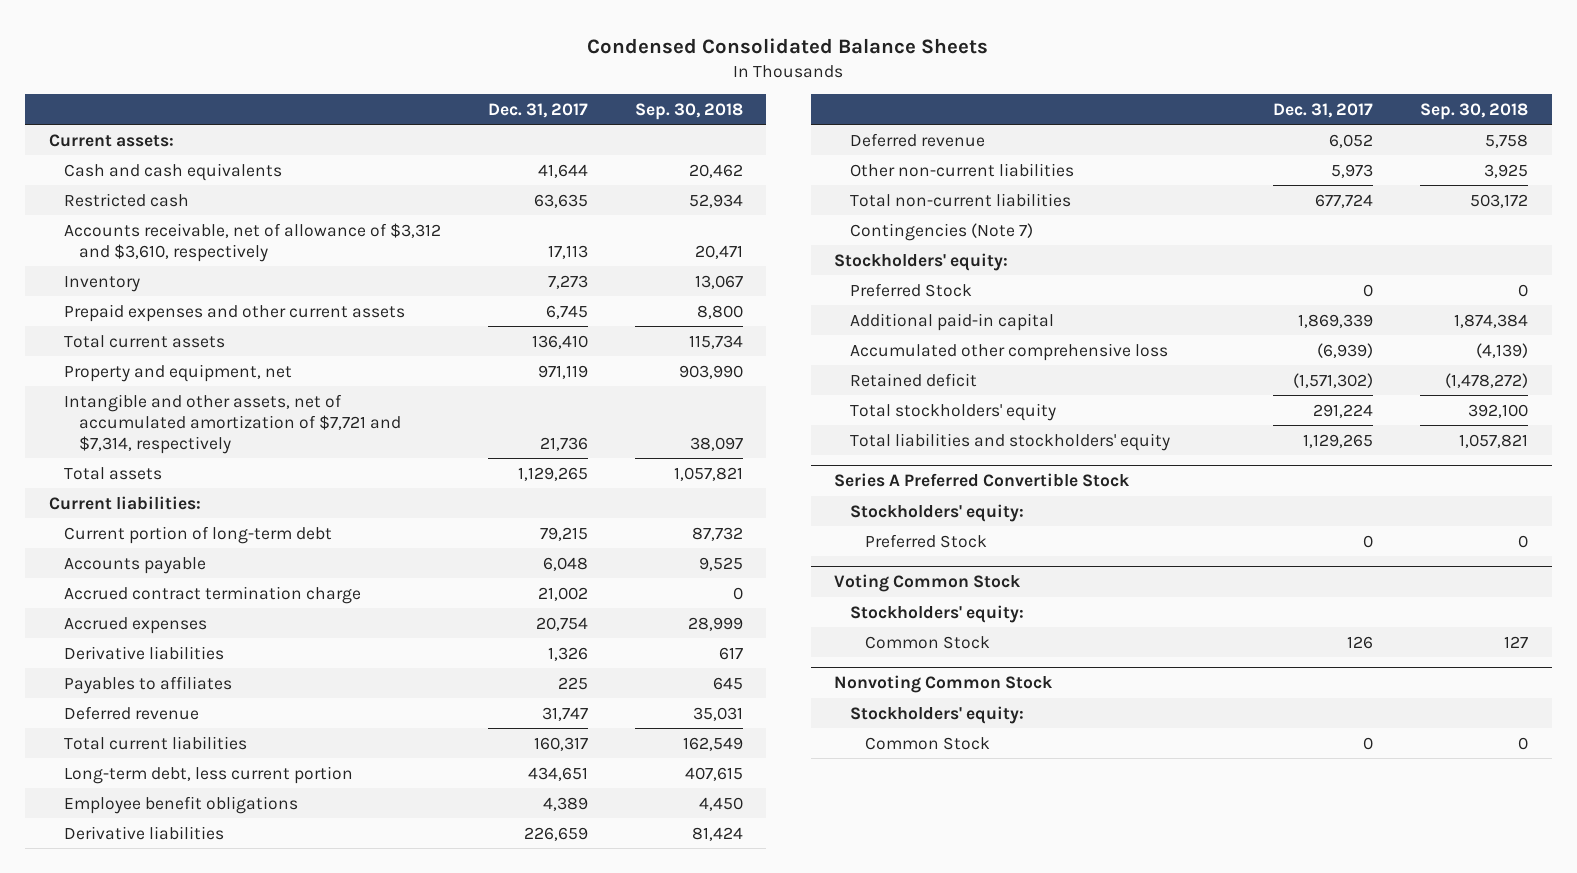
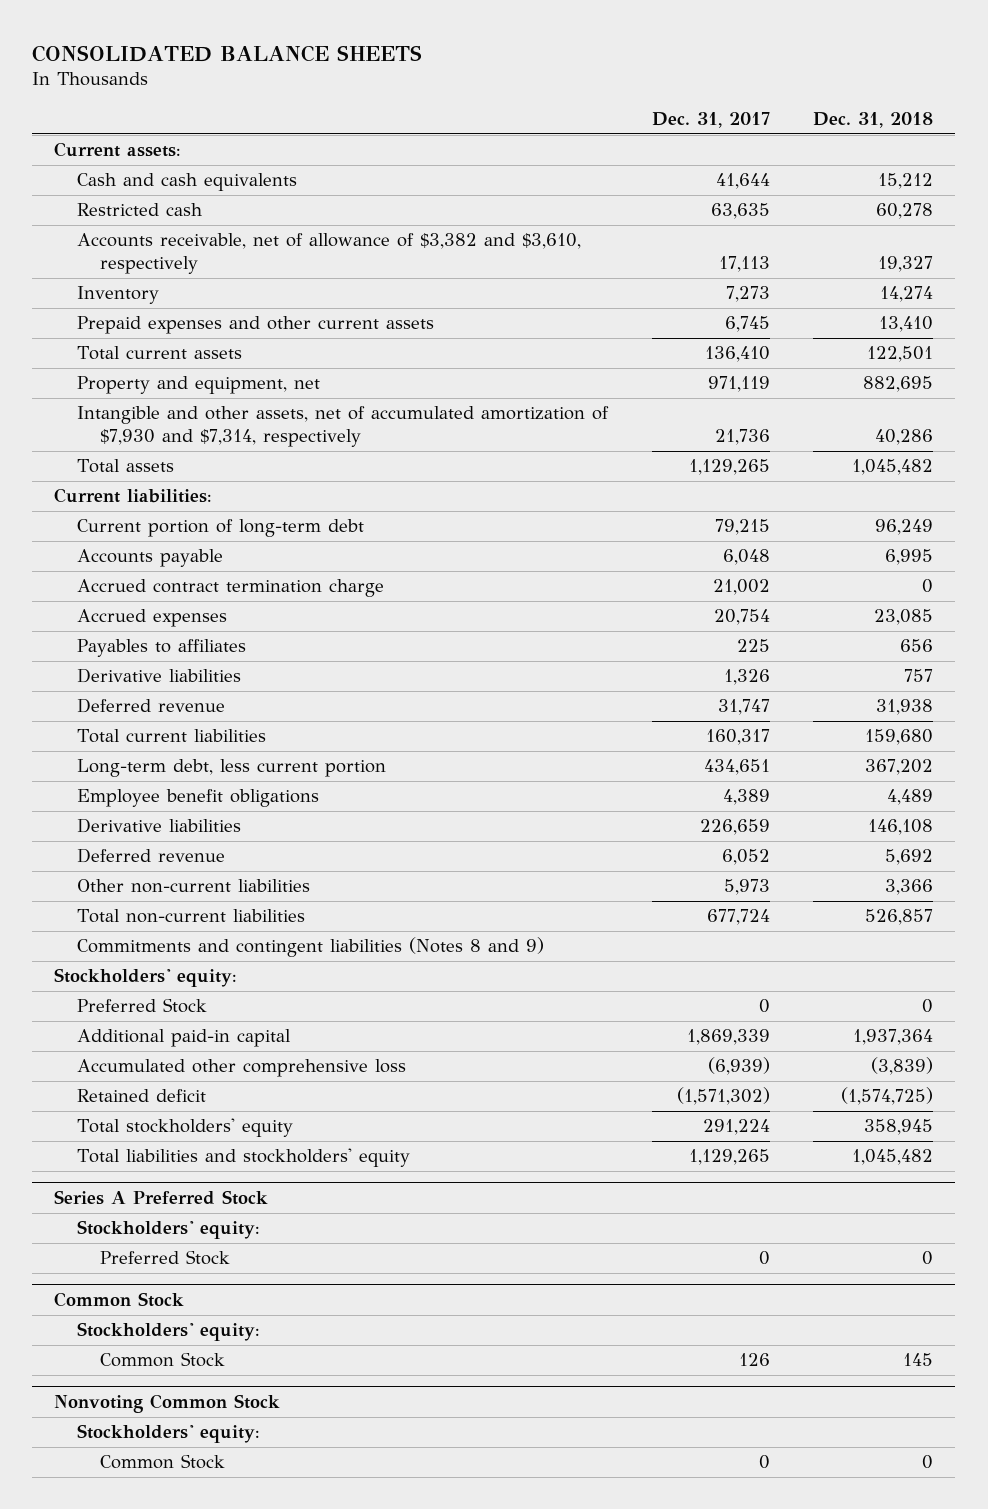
- Condensed Consolidated Balance Sheets
+ CONSOLIDATED BALANCE SHEETS
- | Dec. 31, 2017 | Sep. 30, 2018
+ | Dec. 31, 2017 | Dec. 31, 2018
- Accounts receivable, net of allowance of $3,312 and $3,610, respectively | 17,113 | 20,471
+ Accounts receivable, net of allowance of $3,382 and $3,610, respectively | 17,113 | 19,327
- Intangible and other assets, net of accumulated amortization of $7,721 and $7,314, respectively | 21,736 | 38,097
+ Intangible and other assets, net of accumulated amortization of $7,930 and $7,314, respectively | 21,736 | 40,286
moved down: Derivative liabilities | 1,326 | 757
- Contingencies (Note 7)
+ Commitments and contingent liabilities (Notes 8 and 9)
- Series A Preferred Convertible Stock
+ Series A Preferred Stock
- Voting Common Stock
+ Common Stock

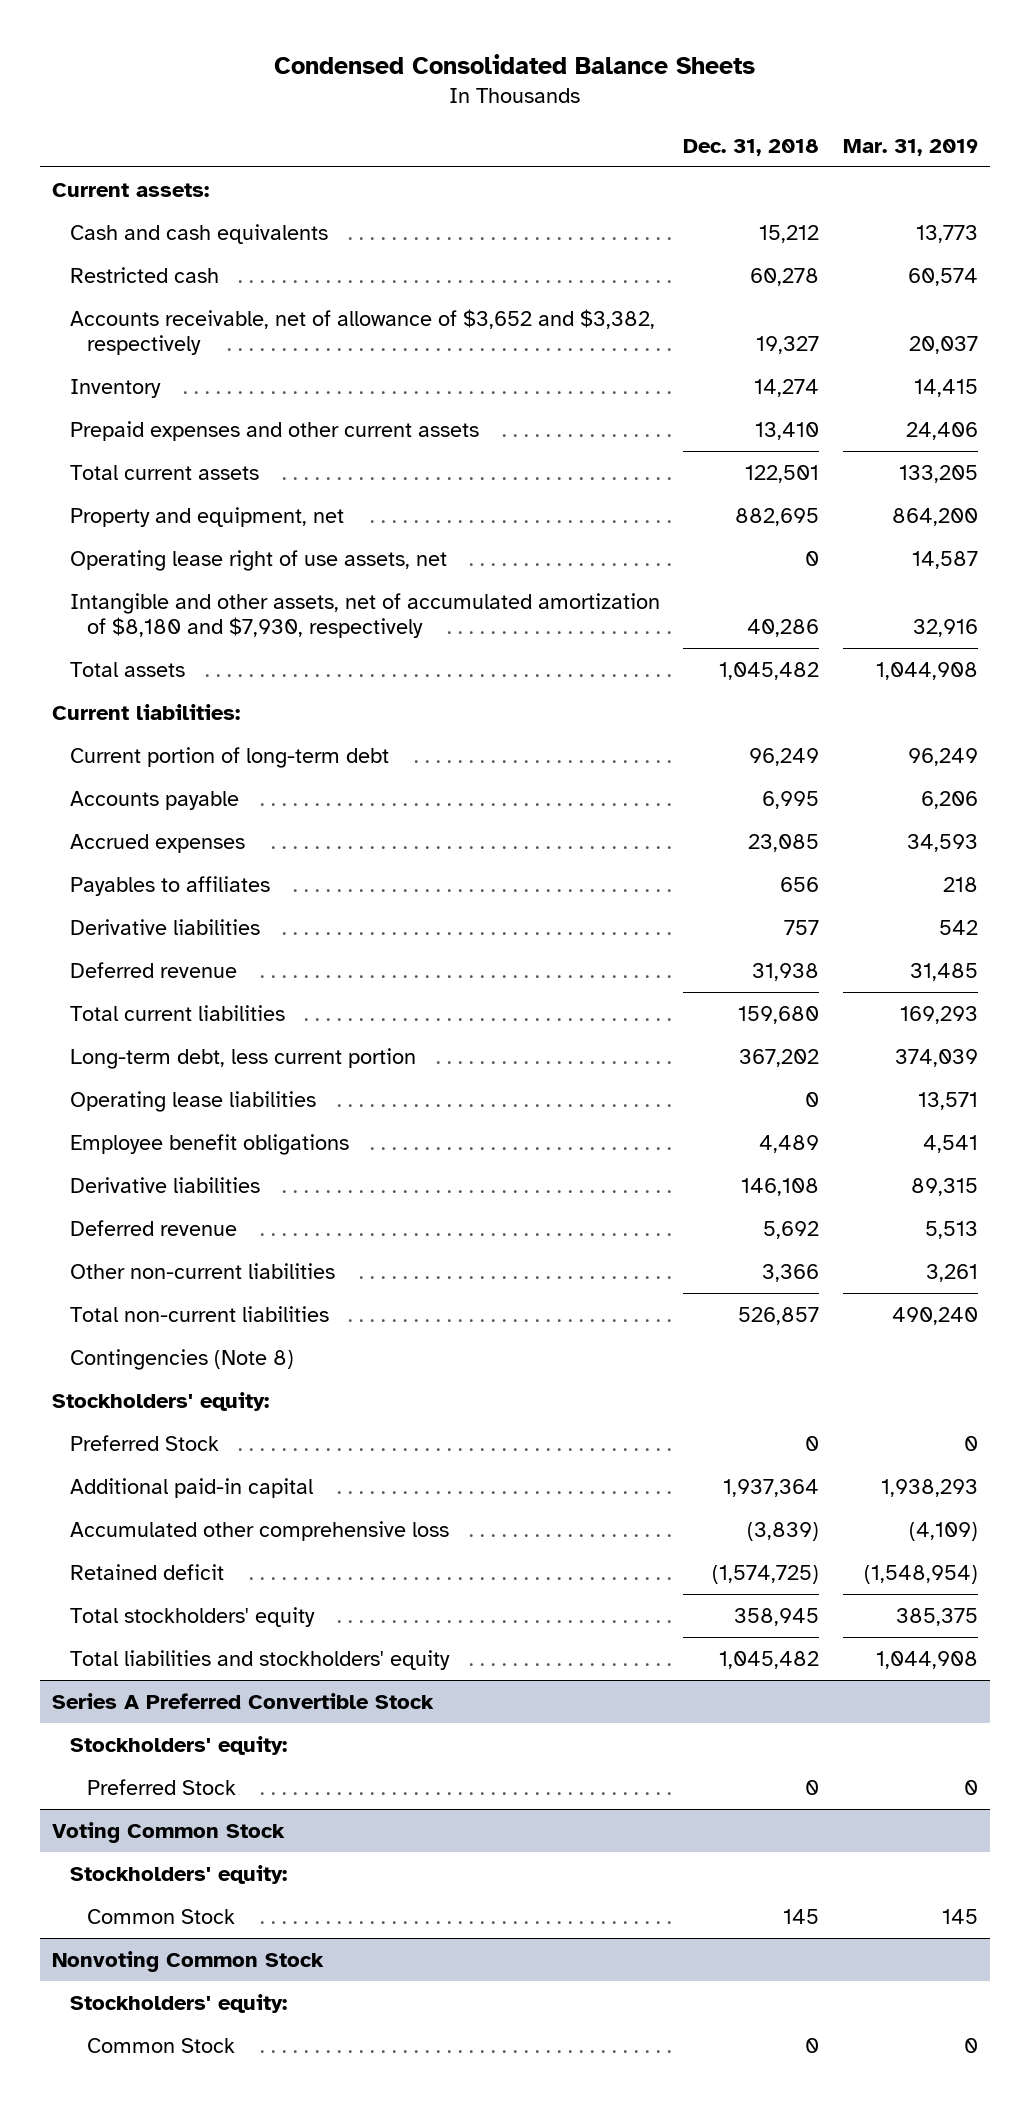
- CONSOLIDATED BALANCE SHEETS
+ Condensed Consolidated Balance Sheets
- | Dec. 31, 2017 | Dec. 31, 2018
+ | Dec. 31, 2018 | Mar. 31, 2019
- Accounts receivable, net of allowance of $3,382 and $3,610, respectively | 17,113 | 19,327
+ Accounts receivable, net of allowance of $3,652 and $3,382, respectively | 19,327 | 20,037
- Intangible and other assets, net of accumulated amortization of $7,930 and $7,314, respectively | 21,736 | 40,286
+ Operating lease right of use assets, net | 0 | 14,587
+ Intangible and other assets, net of accumulated amortization of $8,180 and $7,930, respectively | 40,286 | 32,916
- Accrued contract termination charge | 21,002 | 0
+ Operating lease liabilities | 0 | 13,571
- Commitments and contingent liabilities (Notes 8 and 9)
+ Contingencies (Note 8)
- Series A Preferred Stock
+ Series A Preferred Convertible Stock
- Common Stock
+ Voting Common Stock

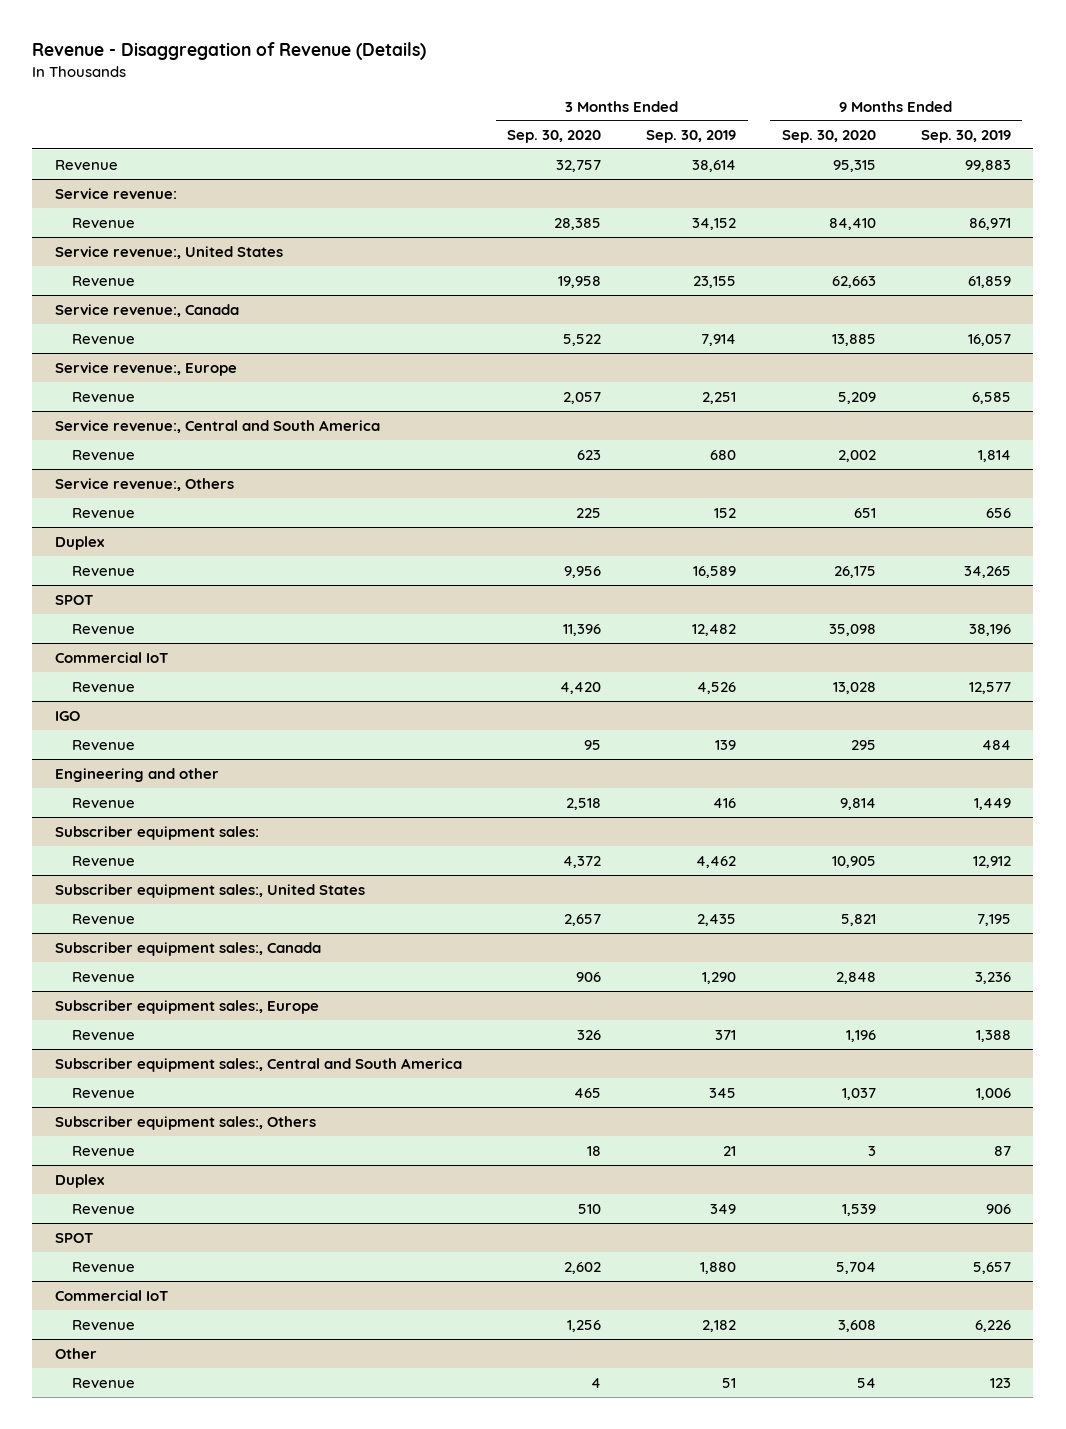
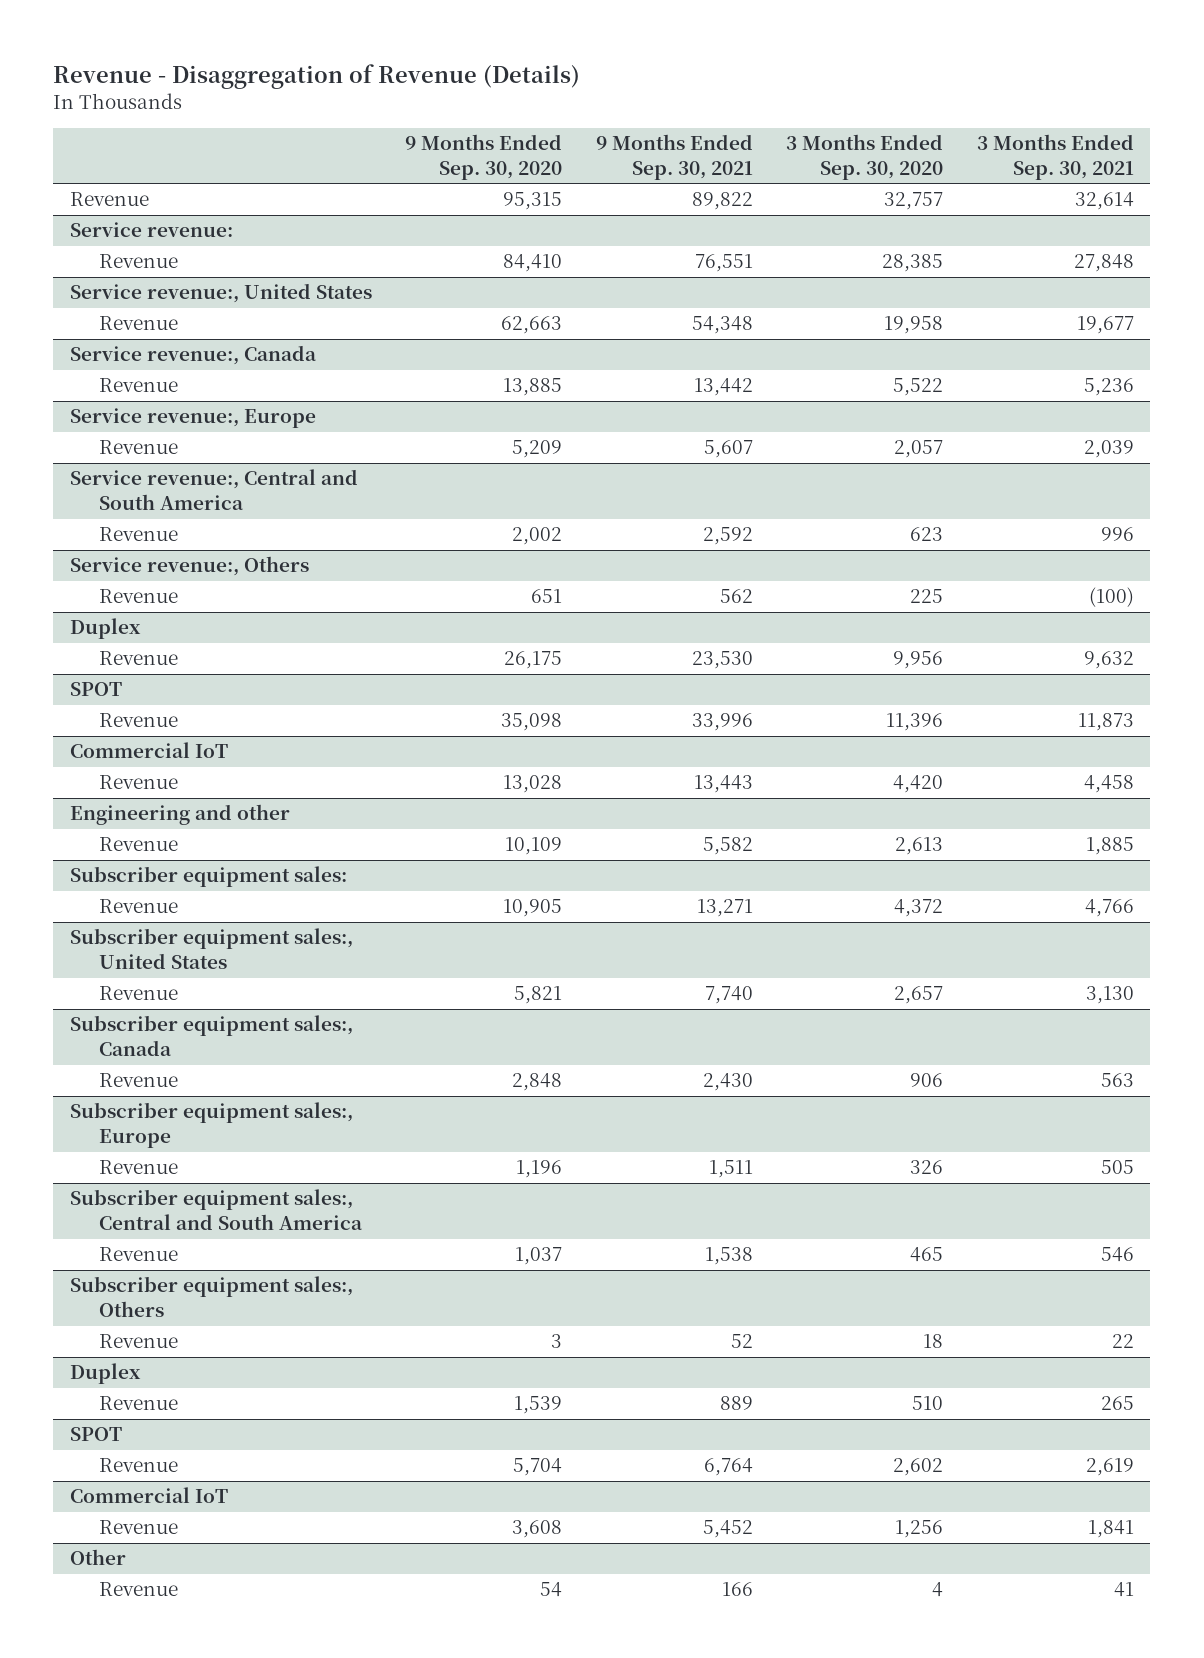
- | 3 Months Ended Sep. 30, 2020 | 3 Months Ended Sep. 30, 2019 | 9 Months Ended Sep. 30, 2020 | 9 Months Ended Sep. 30, 2019
+ | 9 Months Ended Sep. 30, 2020 | 9 Months Ended Sep. 30, 2021 | 3 Months Ended Sep. 30, 2020 | 3 Months Ended Sep. 30, 2021
- IGO
- Revenue | 95 | 139 | 295 | 484
@ Engineering and other
- Revenue | 2,518 | 416 | 9,814 | 1,449
+ Revenue | 10,109 | 5,582 | 2,613 | 1,885

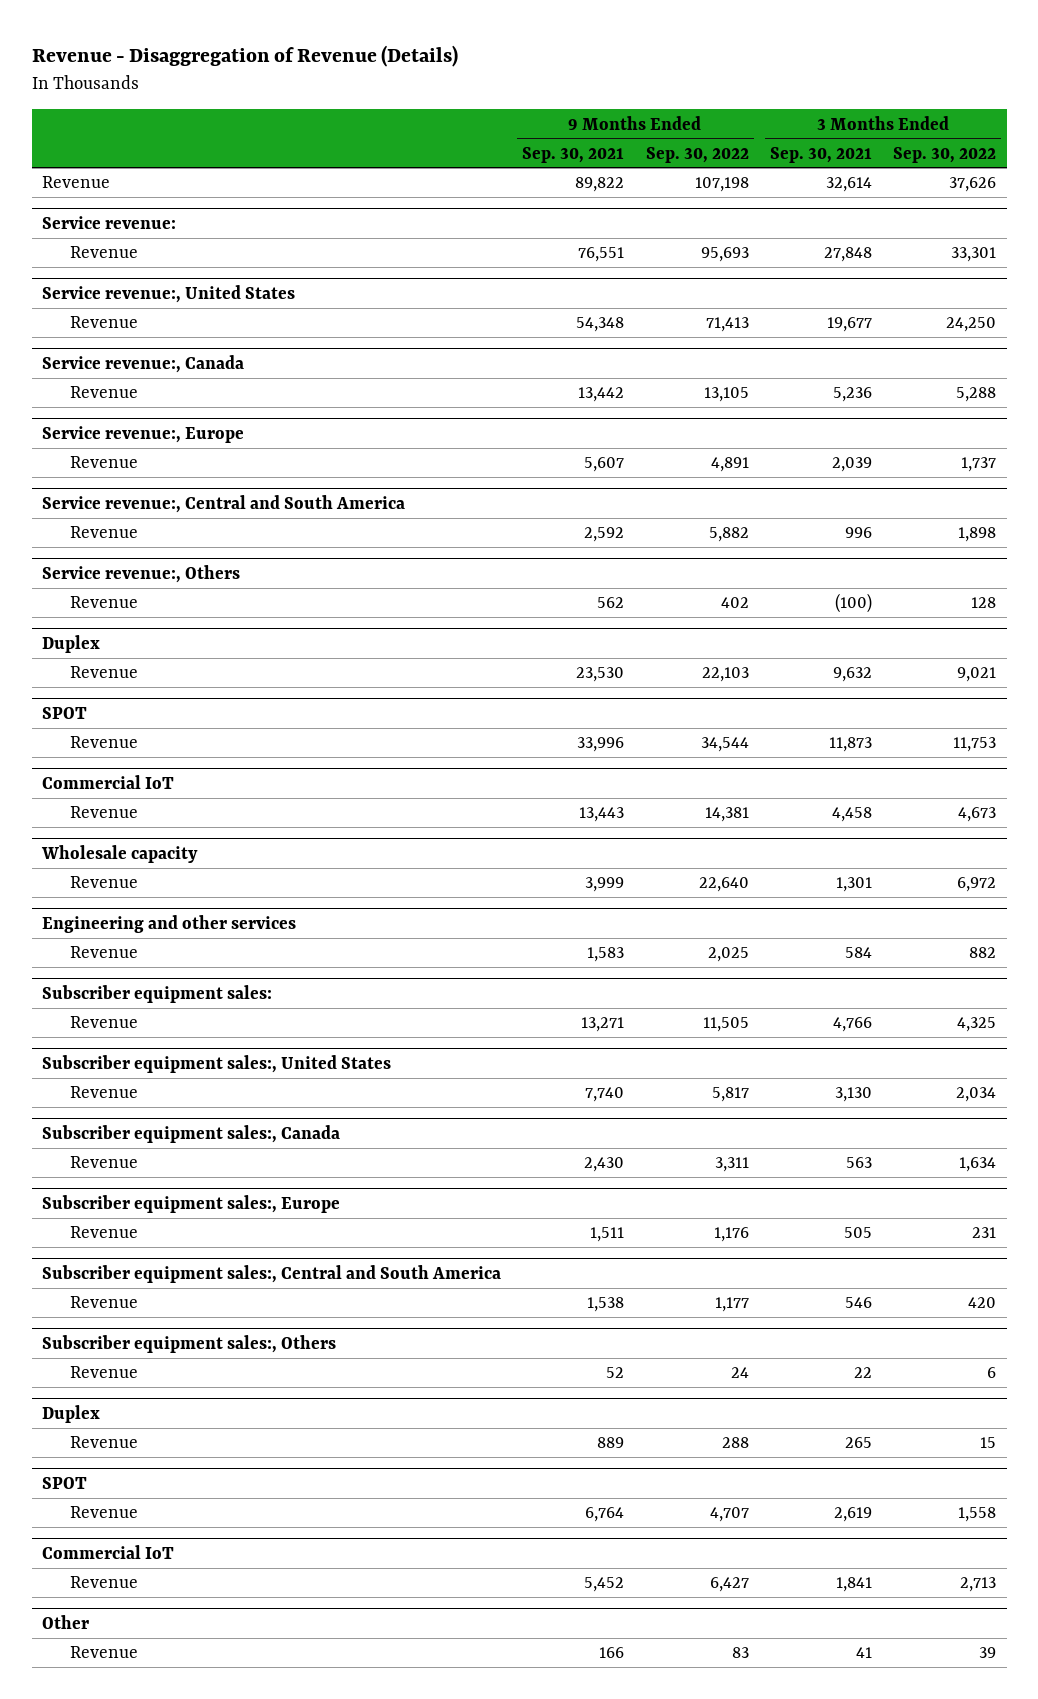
- | 9 Months Ended Sep. 30, 2020 | 9 Months Ended Sep. 30, 2021 | 3 Months Ended Sep. 30, 2020 | 3 Months Ended Sep. 30, 2021
+ | 9 Months Ended Sep. 30, 2021 | 9 Months Ended Sep. 30, 2022 | 3 Months Ended Sep. 30, 2021 | 3 Months Ended Sep. 30, 2022
- Engineering and other
- Revenue | 10,109 | 5,582 | 2,613 | 1,885
+ Wholesale capacity
+ Revenue | 3,999 | 22,640 | 1,301 | 6,972
+ Engineering and other services
+ Revenue | 1,583 | 2,025 | 584 | 882

